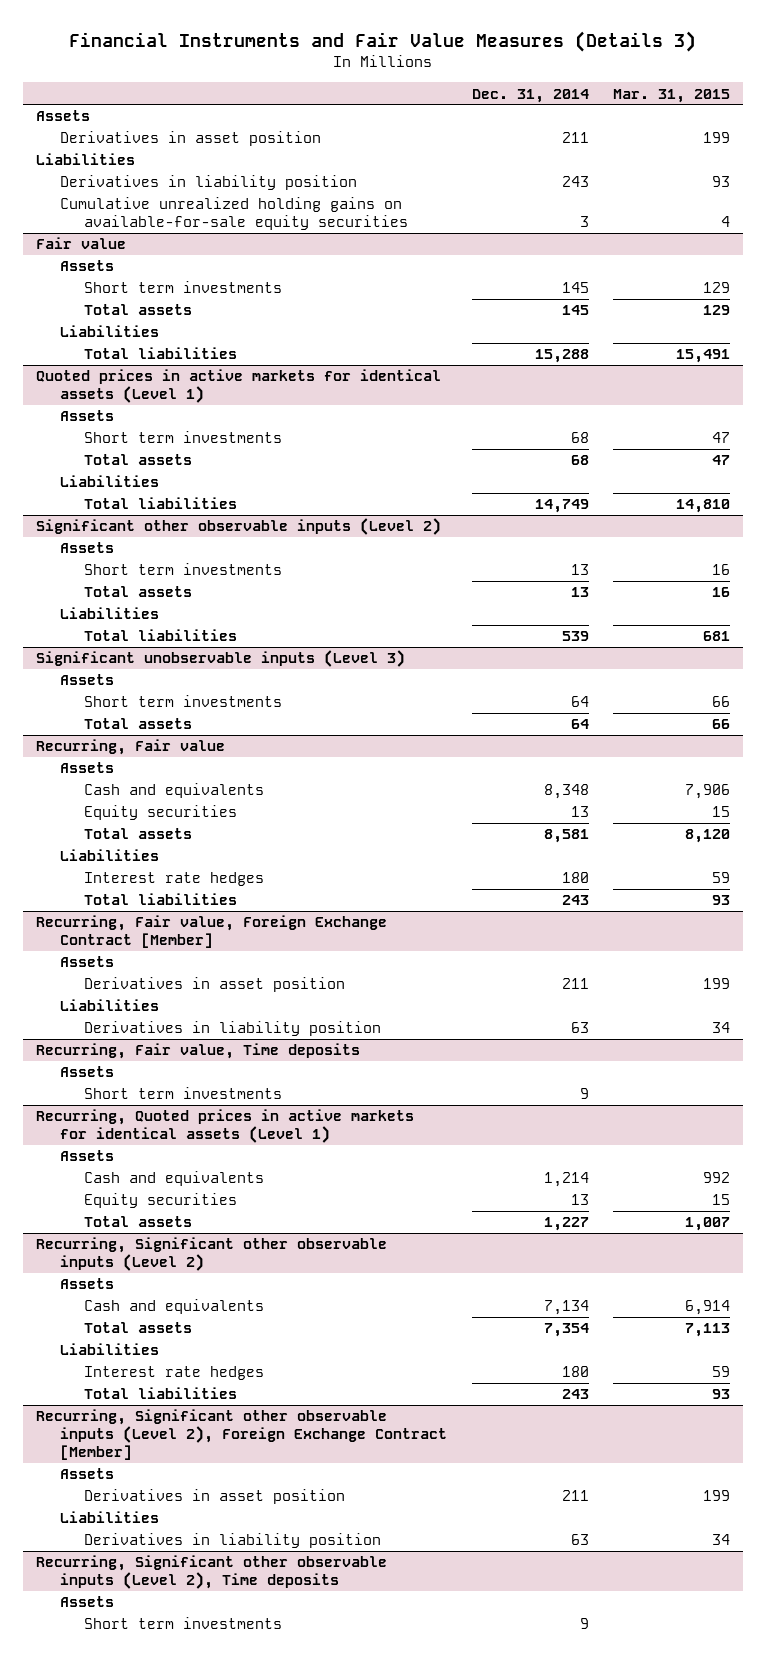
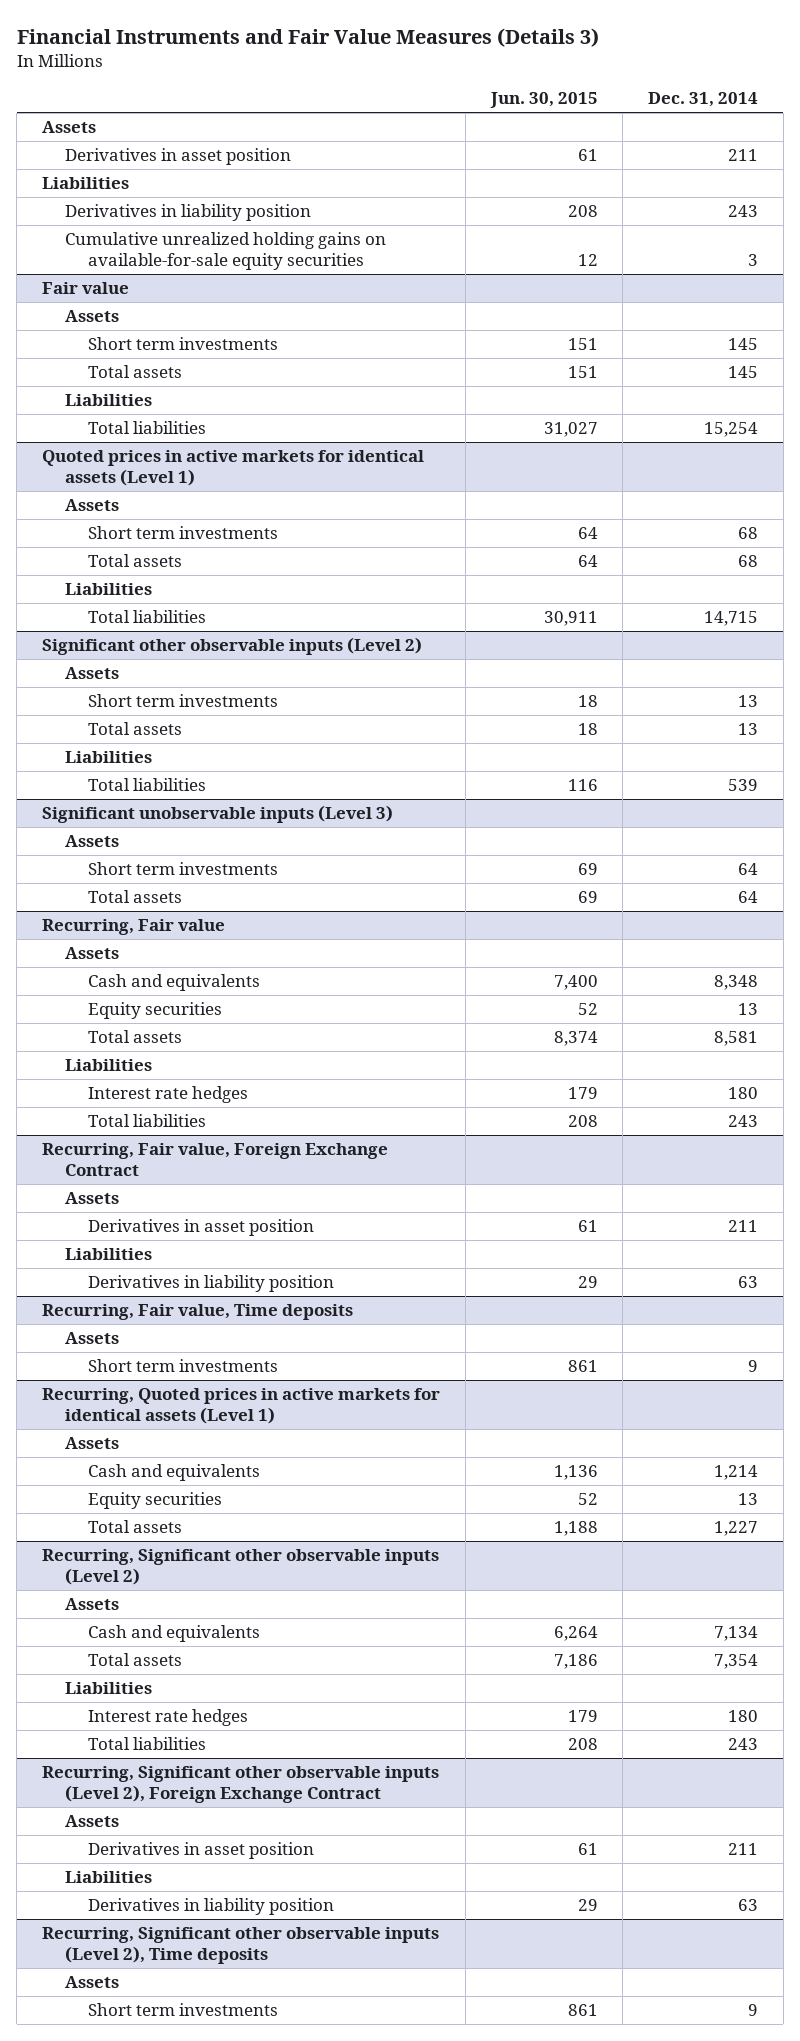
- | Dec. 31, 2014 | Mar. 31, 2015
+ | Jun. 30, 2015 | Dec. 31, 2014
@ Fair value
- Total liabilities | 15,288 | 15,491
+ Total liabilities | 31,027 | 15,254
@ Quoted prices in active markets for identical assets (Level 1)
- Total liabilities | 14,749 | 14,810
+ Total liabilities | 30,911 | 14,715
- Recurring, Fair value, Foreign Exchange Contract [Member]
+ Recurring, Fair value, Foreign Exchange Contract
- Recurring, Significant other observable inputs (Level 2), Foreign Exchange Contract [Member]
+ Recurring, Significant other observable inputs (Level 2), Foreign Exchange Contract

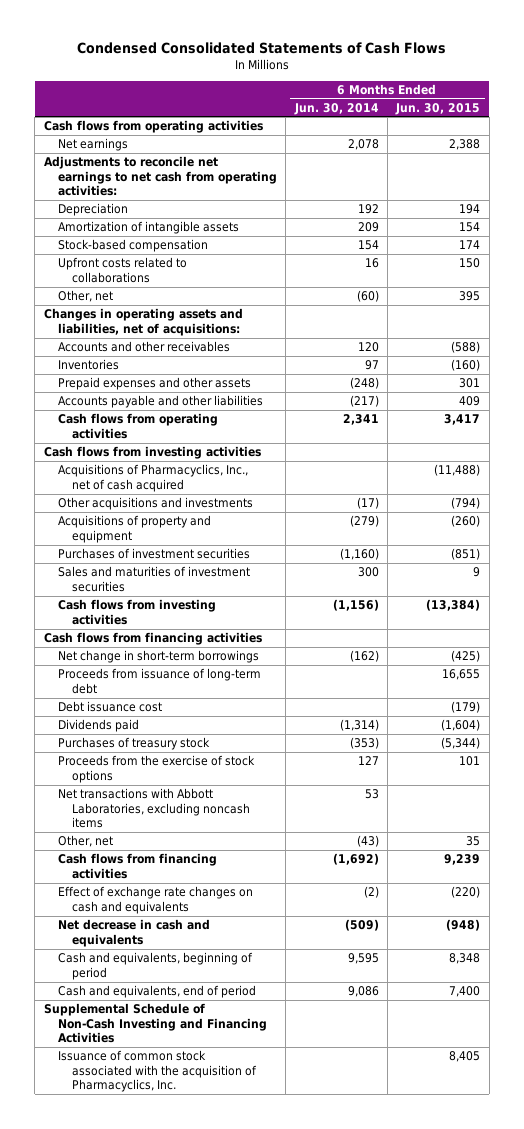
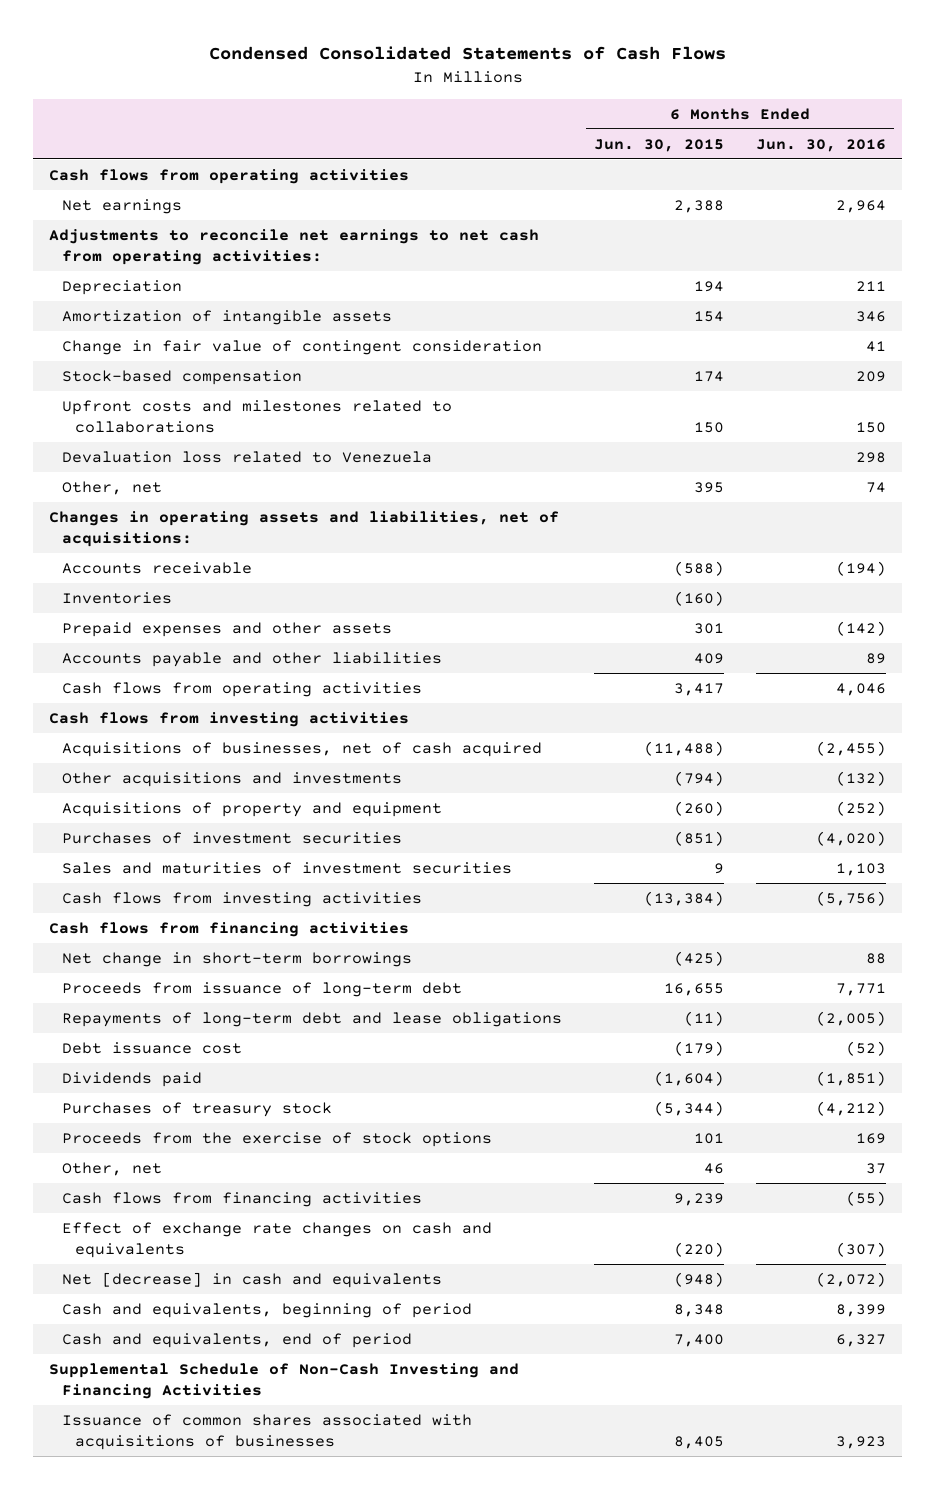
- | 6 Months Ended Jun. 30, 2014 | 6 Months Ended Jun. 30, 2015
+ | 6 Months Ended Jun. 30, 2015 | 6 Months Ended Jun. 30, 2016
+ Change in fair value of contingent consideration | | 41
- Upfront costs related to collaborations | 16 | 150
+ Upfront costs and milestones related to collaborations | 150 | 150
+ Devaluation loss related to Venezuela | | 298
- Accounts and other receivables | 120 | (588)
+ Accounts receivable | (588) | (194)
- Acquisitions of Pharmacyclics, Inc., net of cash acquired | | (11,488)
+ Acquisitions of businesses, net of cash acquired | (11,488) | (2,455)
+ Repayments of long-term debt and lease obligations | (11) | (2,005)
- Net transactions with Abbott Laboratories, excluding noncash items | 53 |
- Other, net | (43) | 35
+ Other, net | 46 | 37
- Net decrease in cash and equivalents | (509) | (948)
+ Net [decrease] in cash and equivalents | (948) | (2,072)
- Issuance of common stock associated with the acquisition of Pharmacyclics, Inc. | | 8,405
+ Issuance of common shares associated with acquisitions of businesses | 8,405 | 3,923

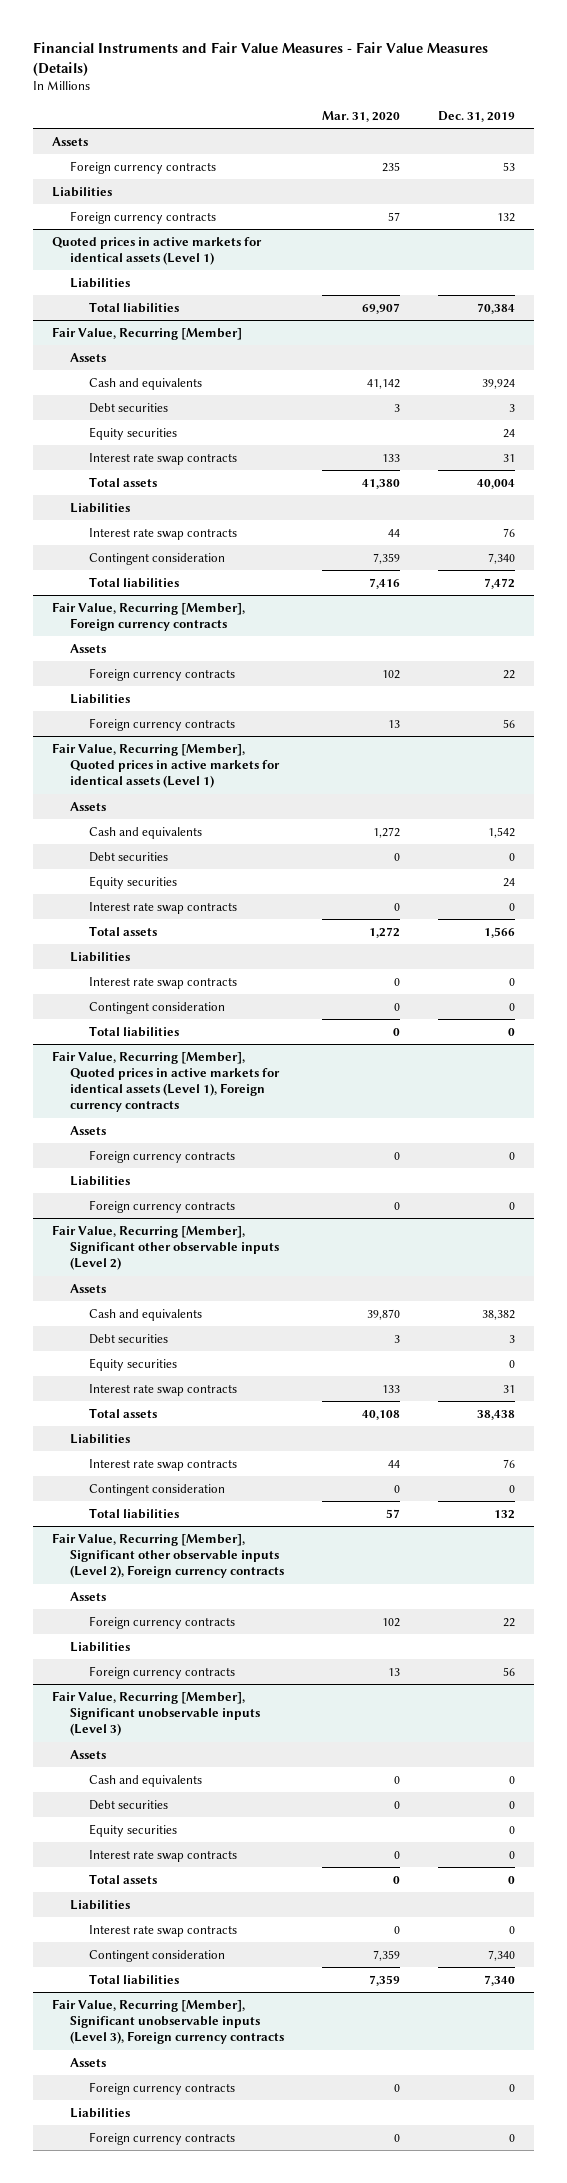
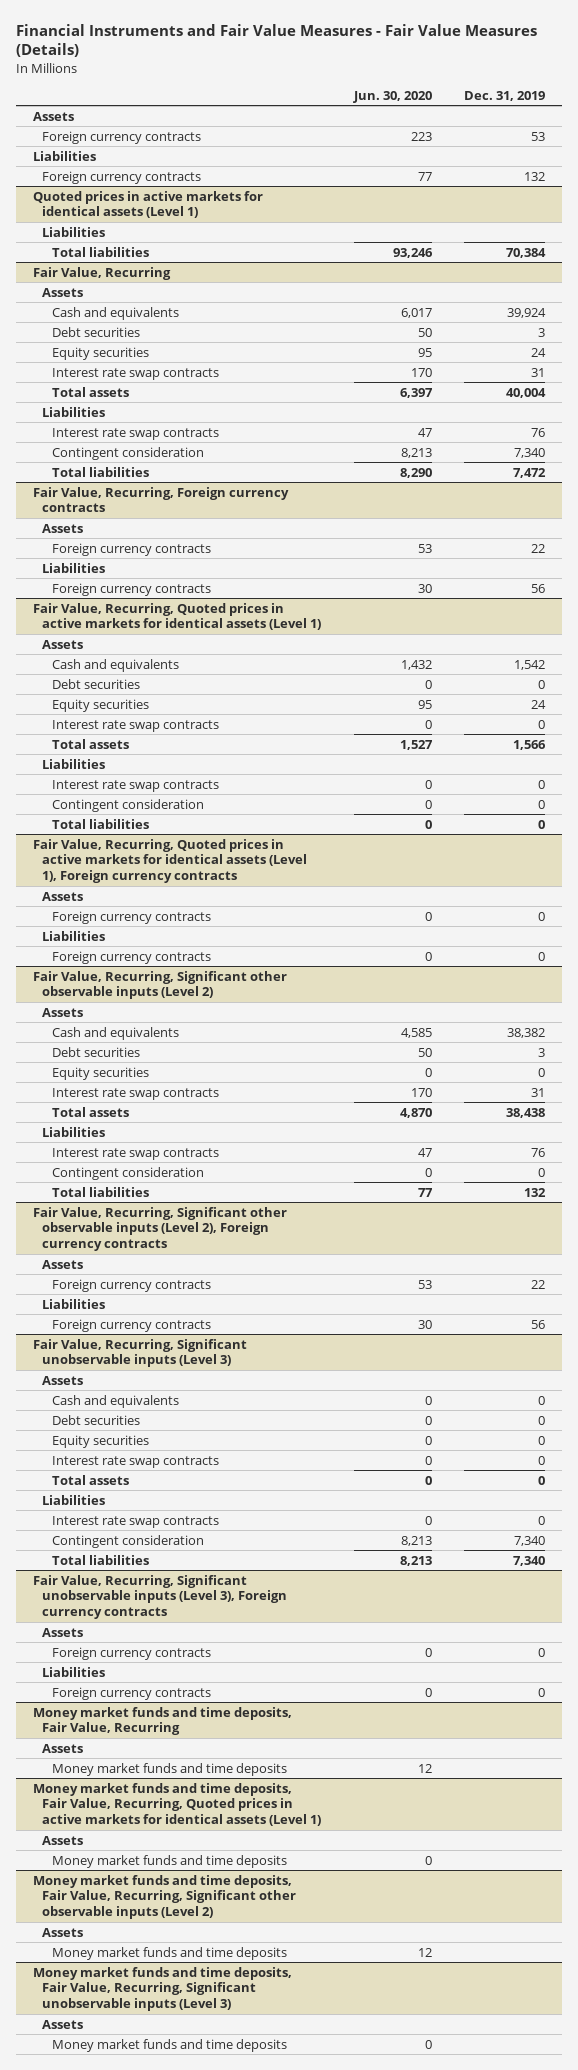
- | Mar. 31, 2020 | Dec. 31, 2019
+ | Jun. 30, 2020 | Dec. 31, 2019
- Fair Value, Recurring [Member]
+ Fair Value, Recurring
- Fair Value, Recurring [Member], Foreign currency contracts
+ Fair Value, Recurring, Foreign currency contracts
- Fair Value, Recurring [Member], Quoted prices in active markets for identical assets (Level 1)
+ Fair Value, Recurring, Quoted prices in active markets for identical assets (Level 1)
- Fair Value, Recurring [Member], Quoted prices in active markets for identical assets (Level 1), Foreign currency contracts
+ Fair Value, Recurring, Quoted prices in active markets for identical assets (Level 1), Foreign currency contracts
- Fair Value, Recurring [Member], Significant other observable inputs (Level 2)
+ Fair Value, Recurring, Significant other observable inputs (Level 2)
- Fair Value, Recurring [Member], Significant other observable inputs (Level 2), Foreign currency contracts
+ Fair Value, Recurring, Significant other observable inputs (Level 2), Foreign currency contracts
- Fair Value, Recurring [Member], Significant unobservable inputs (Level 3)
+ Fair Value, Recurring, Significant unobservable inputs (Level 3)
- Fair Value, Recurring [Member], Significant unobservable inputs (Level 3), Foreign currency contracts
+ Fair Value, Recurring, Significant unobservable inputs (Level 3), Foreign currency contracts
+ Money market funds and time deposits, Fair Value, Recurring
+ Assets
+ Money market funds and time deposits | 12 |
+ Money market funds and time deposits, Fair Value, Recurring, Quoted prices in active markets for identical assets (Level 1)
+ Assets
+ Money market funds and time deposits | 0 |
+ Money market funds and time deposits, Fair Value, Recurring, Significant other observable inputs (Level 2)
+ Assets
+ Money market funds and time deposits | 12 |
+ Money market funds and time deposits, Fair Value, Recurring, Significant unobservable inputs (Level 3)
+ Assets
+ Money market funds and time deposits | 0 |

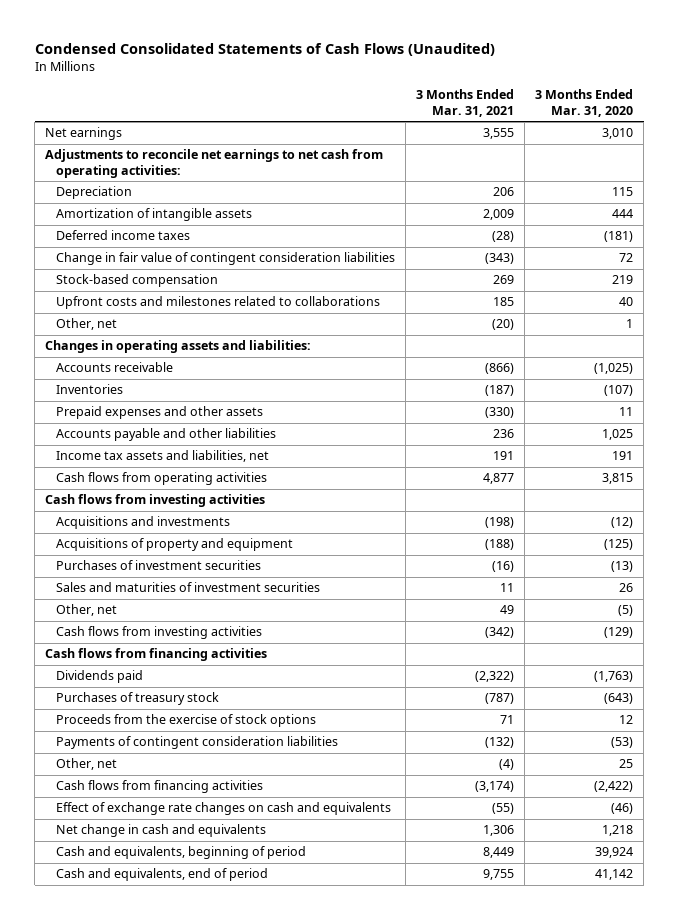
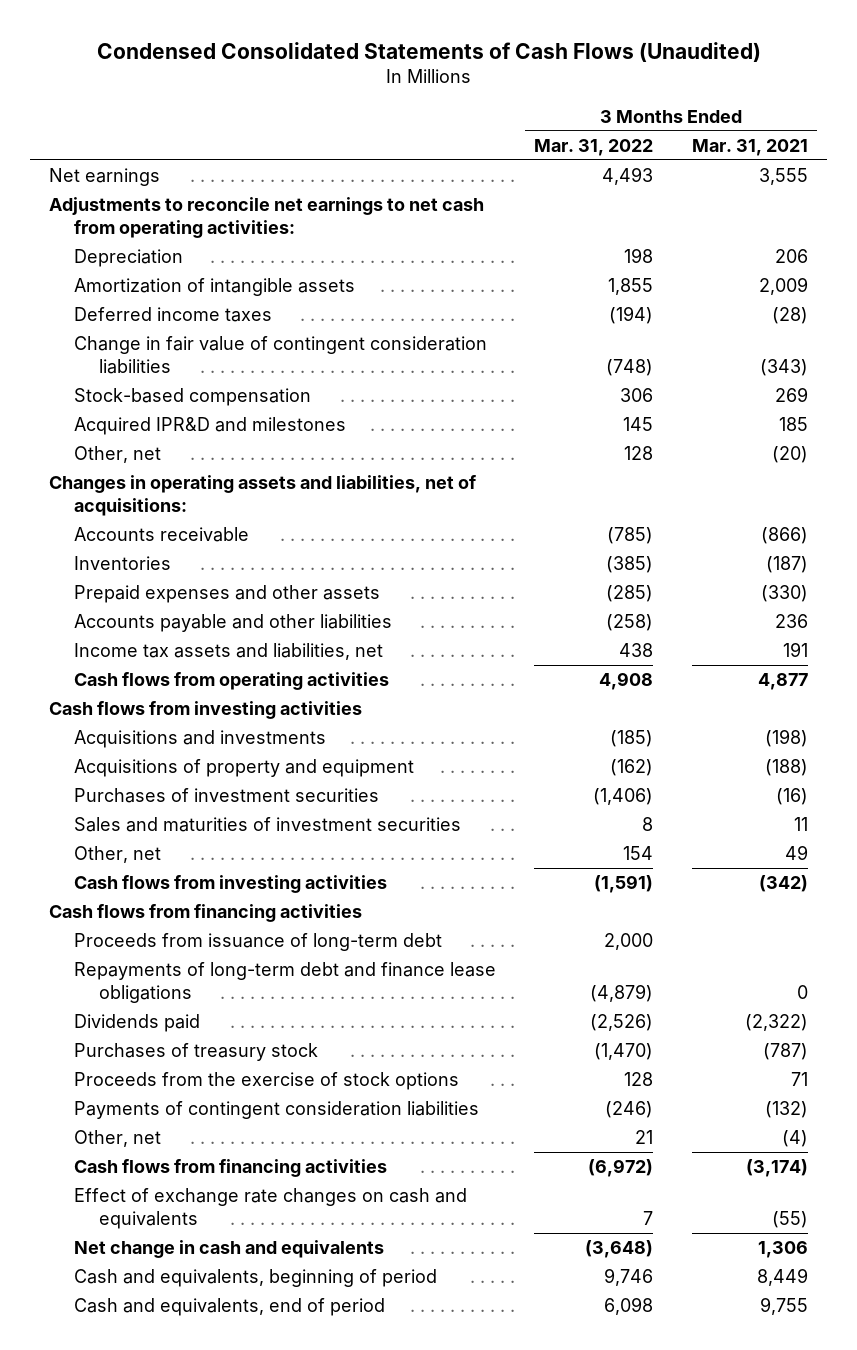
- | 3 Months Ended Mar. 31, 2021 | 3 Months Ended Mar. 31, 2020
+ | 3 Months Ended Mar. 31, 2022 | 3 Months Ended Mar. 31, 2021
- Upfront costs and milestones related to collaborations | 185 | 40
+ Acquired IPR&D and milestones | 145 | 185
- Changes in operating assets and liabilities:
+ Changes in operating assets and liabilities, net of acquisitions:
+ Proceeds from issuance of long-term debt | 2,000 |
+ Repayments of long-term debt and finance lease obligations | (4,879) | 0

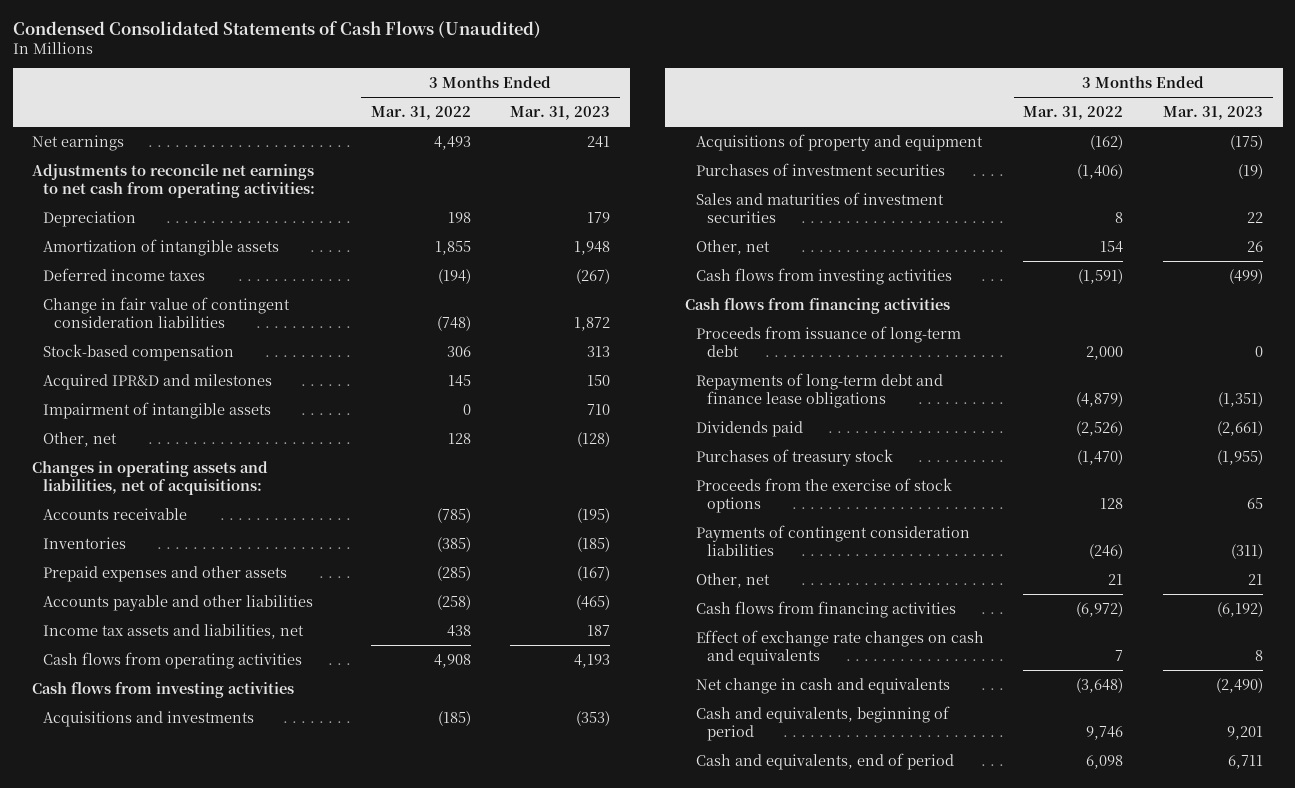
- | 3 Months Ended Mar. 31, 2022 | 3 Months Ended Mar. 31, 2021
+ | 3 Months Ended Mar. 31, 2022 | 3 Months Ended Mar. 31, 2023
+ Impairment of intangible assets | 0 | 710

